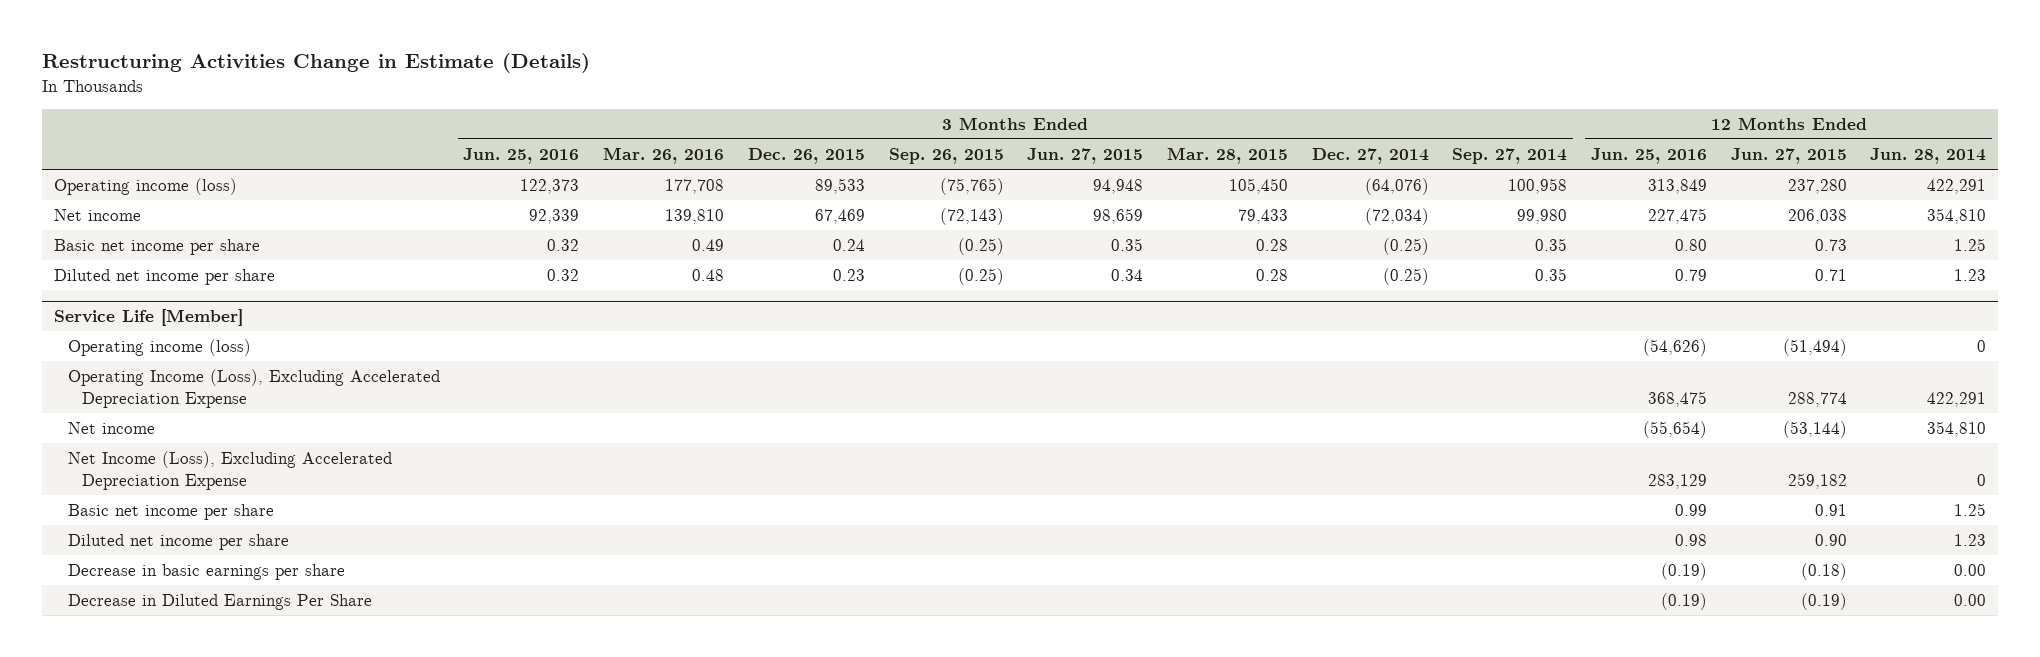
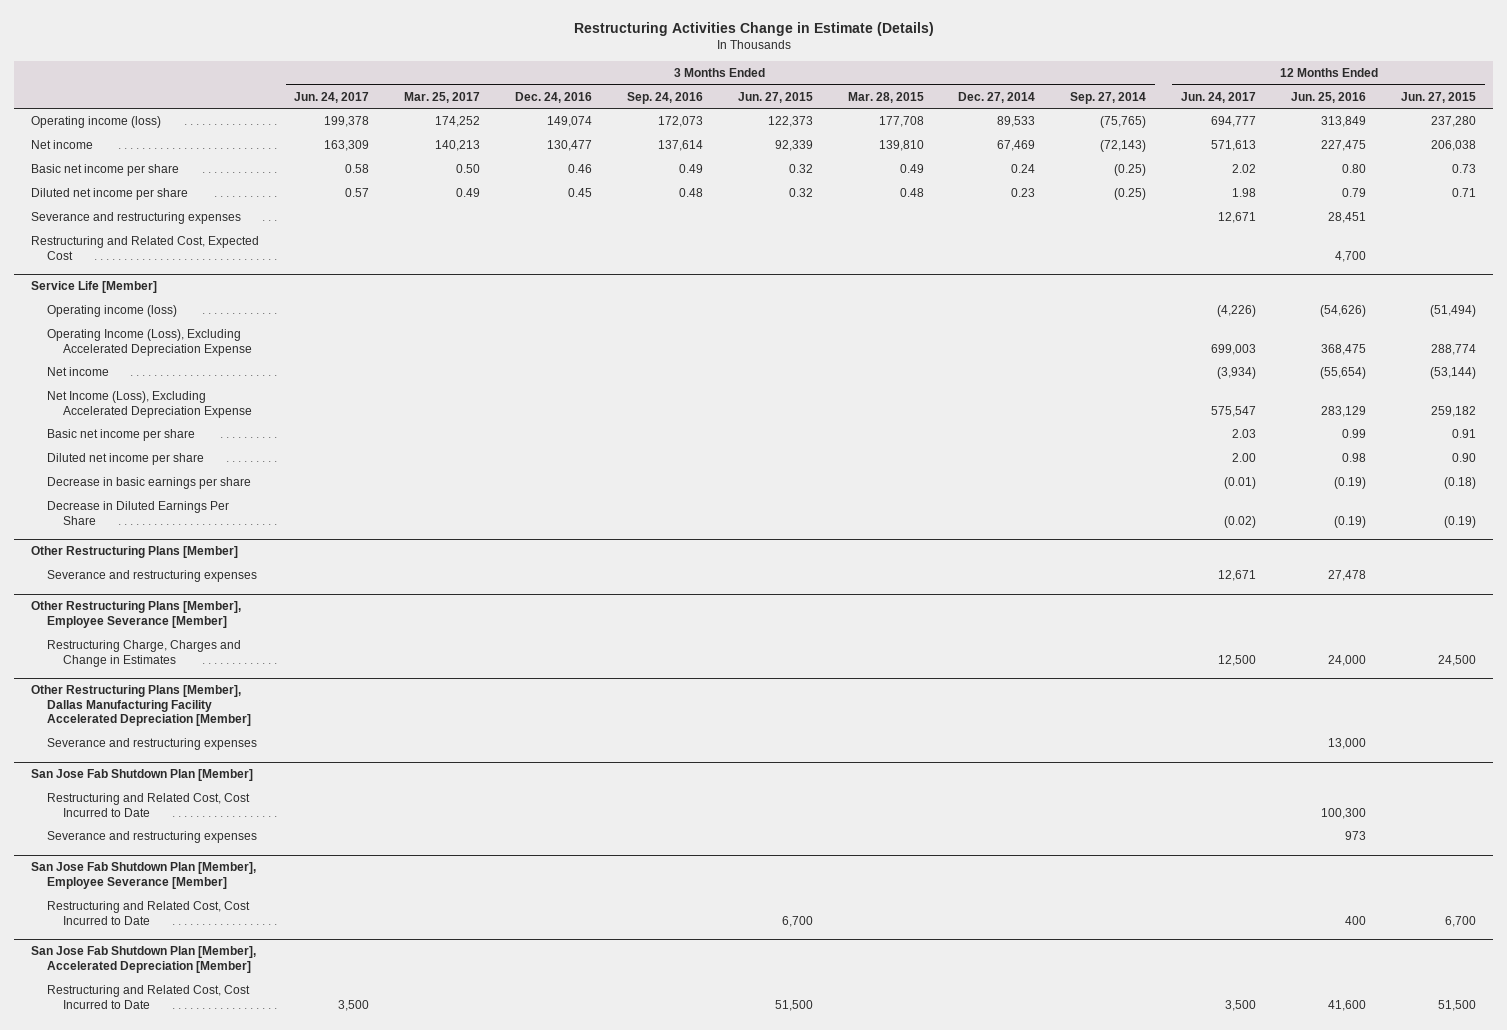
- | 3 Months Ended Jun. 25, 2016 | 3 Months Ended Mar. 26, 2016 | 3 Months Ended Dec. 26, 2015 | 3 Months Ended Sep. 26, 2015 | 3 Months Ended Jun. 27, 2015 | 3 Months Ended Mar. 28, 2015 | 3 Months Ended Dec. 27, 2014 | 3 Months Ended Sep. 27, 2014 | 12 Months Ended Jun. 25, 2016 | 12 Months Ended Jun. 27, 2015 | 12 Months Ended Jun. 28, 2014
+ | 3 Months Ended Jun. 24, 2017 | 3 Months Ended Mar. 25, 2017 | 3 Months Ended Dec. 24, 2016 | 3 Months Ended Sep. 24, 2016 | 3 Months Ended Jun. 27, 2015 | 3 Months Ended Mar. 28, 2015 | 3 Months Ended Dec. 27, 2014 | 3 Months Ended Sep. 27, 2014 | 12 Months Ended Jun. 24, 2017 | 12 Months Ended Jun. 25, 2016 | 12 Months Ended Jun. 27, 2015
- Operating income (loss) | 122,373 | 177,708 | 89,533 | (75,765) | 94,948 | 105,450 | (64,076) | 100,958 | 313,849 | 237,280 | 422,291
- Net income | 92,339 | 139,810 | 67,469 | (72,143) | 98,659 | 79,433 | (72,034) | 99,980 | 227,475 | 206,038 | 354,810
- Basic net income per share | 0.32 | 0.49 | 0.24 | (0.25) | 0.35 | 0.28 | (0.25) | 0.35 | 0.80 | 0.73 | 1.25
- Diluted net income per share | 0.32 | 0.48 | 0.23 | (0.25) | 0.34 | 0.28 | (0.25) | 0.35 | 0.79 | 0.71 | 1.23
+ Operating income (loss) | 199,378 | 174,252 | 149,074 | 172,073 | 122,373 | 177,708 | 89,533 | (75,765) | 694,777 | 313,849 | 237,280
+ Net income | 163,309 | 140,213 | 130,477 | 137,614 | 92,339 | 139,810 | 67,469 | (72,143) | 571,613 | 227,475 | 206,038
+ Basic net income per share | 0.58 | 0.50 | 0.46 | 0.49 | 0.32 | 0.49 | 0.24 | (0.25) | 2.02 | 0.80 | 0.73
+ Diluted net income per share | 0.57 | 0.49 | 0.45 | 0.48 | 0.32 | 0.48 | 0.23 | (0.25) | 1.98 | 0.79 | 0.71
+ Severance and restructuring expenses | | | | | | | | | 12,671 | 28,451 |
+ Restructuring and Related Cost, Expected Cost | | | | | | | | | | 4,700 |
+ Other Restructuring Plans [Member]
+ Severance and restructuring expenses | | | | | | | | | 12,671 | 27,478 |
+ Other Restructuring Plans [Member], Employee Severance [Member]
+ Restructuring Charge, Charges and Change in Estimates | | | | | | | | | 12,500 | 24,000 | 24,500
+ Other Restructuring Plans [Member], Dallas Manufacturing Facility Accelerated Depreciation [Member]
+ Severance and restructuring expenses | | | | | | | | | | 13,000 |
+ San Jose Fab Shutdown Plan [Member]
+ Restructuring and Related Cost, Cost Incurred to Date | | | | | | | | | | 100,300 |
+ Severance and restructuring expenses | | | | | | | | | | 973 |
+ San Jose Fab Shutdown Plan [Member], Employee Severance [Member]
+ Restructuring and Related Cost, Cost Incurred to Date | | | | | 6,700 | | | | | 400 | 6,700
+ San Jose Fab Shutdown Plan [Member], Accelerated Depreciation [Member]
+ Restructuring and Related Cost, Cost Incurred to Date | 3,500 | | | | 51,500 | | | | 3,500 | 41,600 | 51,500

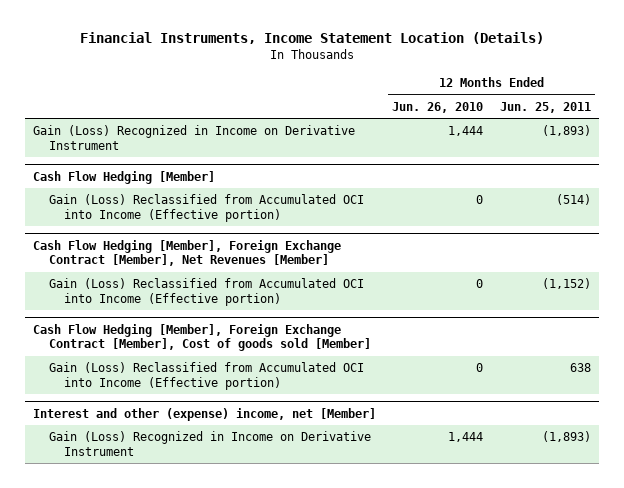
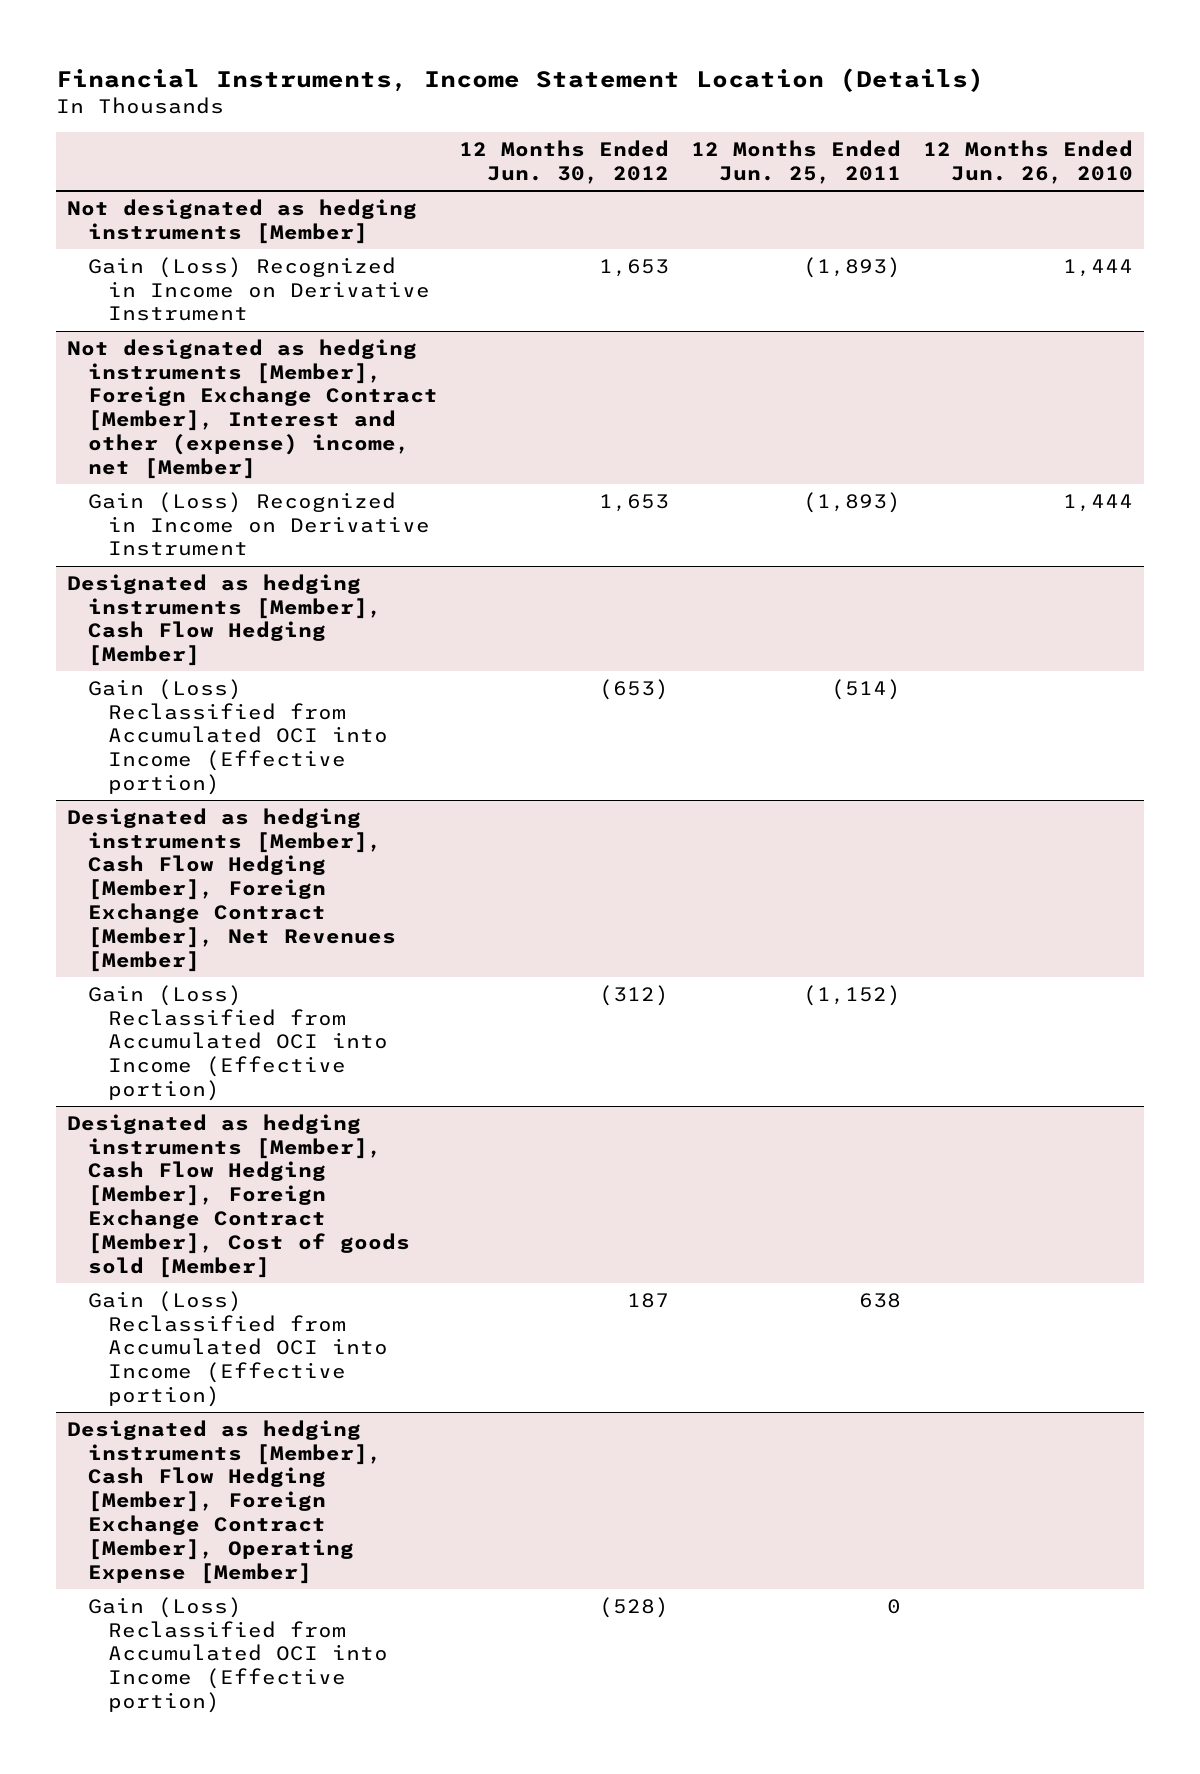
- | 12 Months Ended Jun. 26, 2010 | 12 Months Ended Jun. 25, 2011
+ | 12 Months Ended Jun. 30, 2012 | 12 Months Ended Jun. 25, 2011 | 12 Months Ended Jun. 26, 2010
+ Not designated as hedging instruments [Member]
- Cash Flow Hedging [Member]
- Gain (Loss) Reclassified from Accumulated OCI into Income (Effective portion) | 0 | (514)
- Cash Flow Hedging [Member], Foreign Exchange Contract [Member], Net Revenues [Member]
- Gain (Loss) Reclassified from Accumulated OCI into Income (Effective portion) | 0 | (1,152)
- Cash Flow Hedging [Member], Foreign Exchange Contract [Member], Cost of goods sold [Member]
- Gain (Loss) Reclassified from Accumulated OCI into Income (Effective portion) | 0 | 638
- Interest and other (expense) income, net [Member]
+ Not designated as hedging instruments [Member], Foreign Exchange Contract [Member], Interest and other (expense) income, net [Member]
+ Designated as hedging instruments [Member], Cash Flow Hedging [Member]
+ Gain (Loss) Reclassified from Accumulated OCI into Income (Effective portion) | (653) | (514) |
+ Designated as hedging instruments [Member], Cash Flow Hedging [Member], Foreign Exchange Contract [Member], Net Revenues [Member]
+ Gain (Loss) Reclassified from Accumulated OCI into Income (Effective portion) | (312) | (1,152) |
+ Designated as hedging instruments [Member], Cash Flow Hedging [Member], Foreign Exchange Contract [Member], Cost of goods sold [Member]
+ Gain (Loss) Reclassified from Accumulated OCI into Income (Effective portion) | 187 | 638 |
+ Designated as hedging instruments [Member], Cash Flow Hedging [Member], Foreign Exchange Contract [Member], Operating Expense [Member]
+ Gain (Loss) Reclassified from Accumulated OCI into Income (Effective portion) | (528) | 0 |

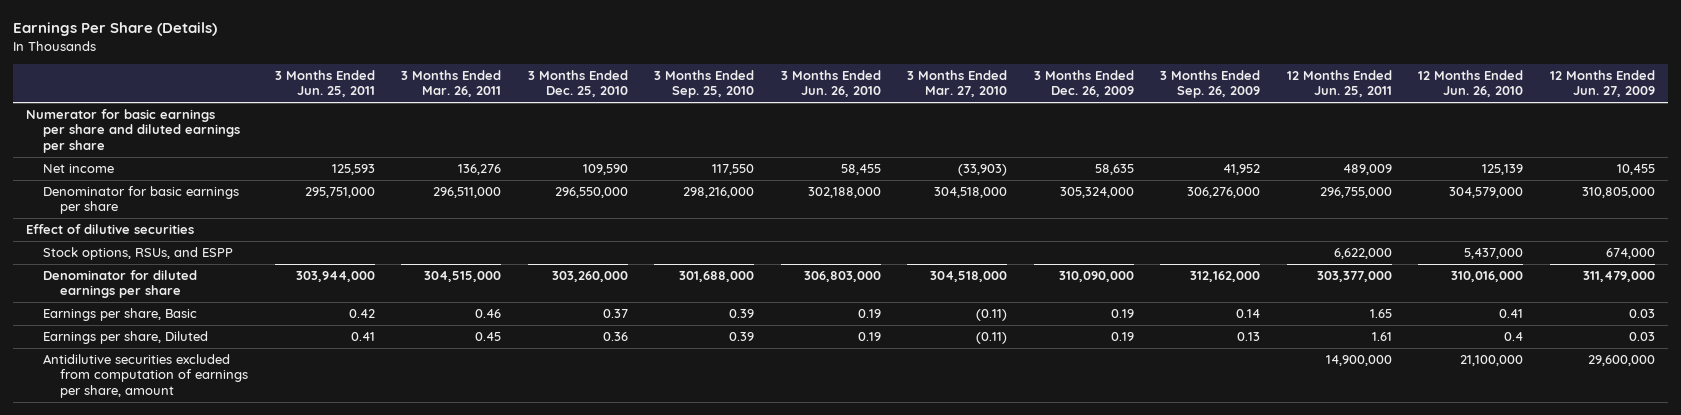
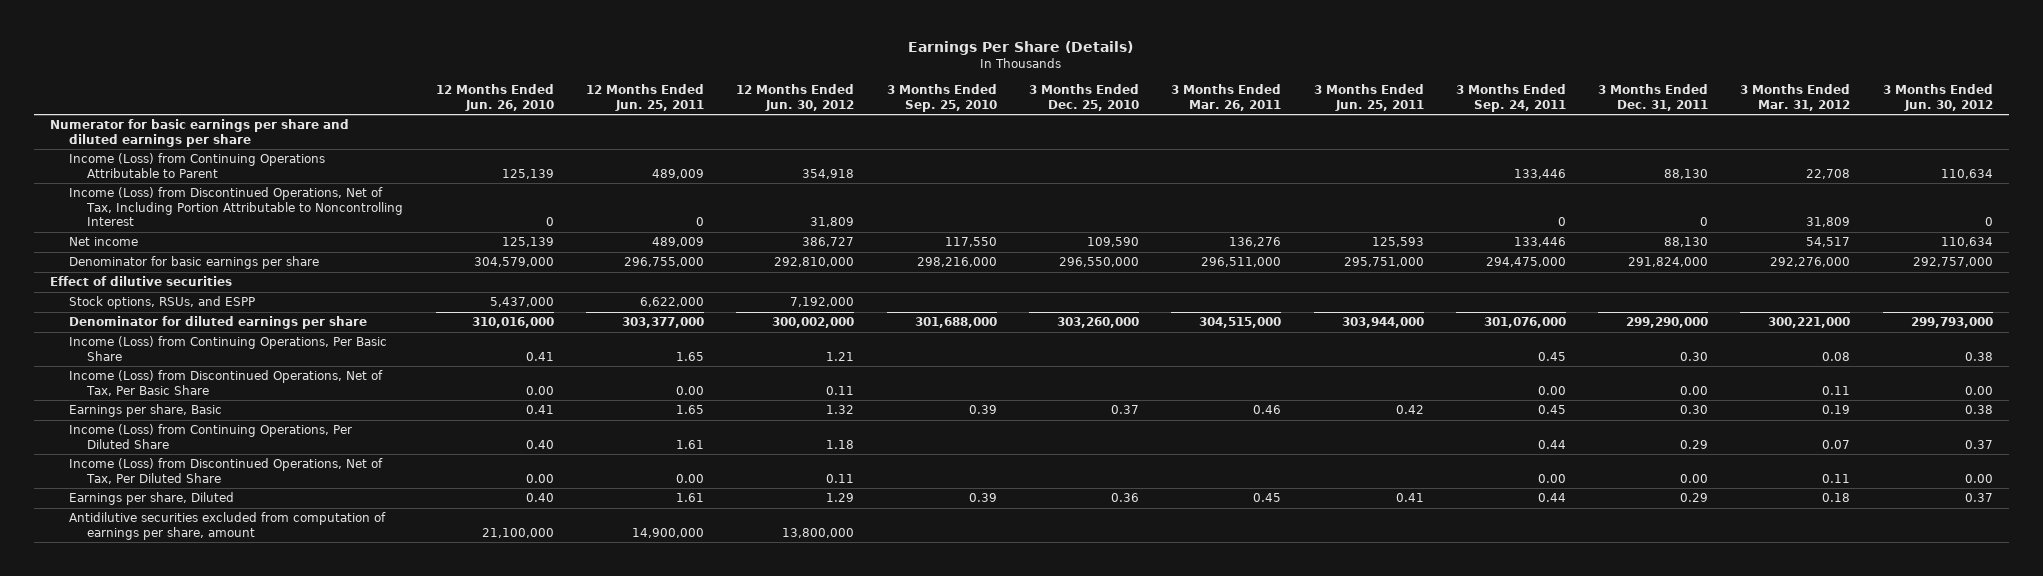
- | 3 Months Ended Jun. 25, 2011 | 3 Months Ended Mar. 26, 2011 | 3 Months Ended Dec. 25, 2010 | 3 Months Ended Sep. 25, 2010 | 3 Months Ended Jun. 26, 2010 | 3 Months Ended Mar. 27, 2010 | 3 Months Ended Dec. 26, 2009 | 3 Months Ended Sep. 26, 2009 | 12 Months Ended Jun. 25, 2011 | 12 Months Ended Jun. 26, 2010 | 12 Months Ended Jun. 27, 2009
+ | 12 Months Ended Jun. 26, 2010 | 12 Months Ended Jun. 25, 2011 | 12 Months Ended Jun. 30, 2012 | 3 Months Ended Sep. 25, 2010 | 3 Months Ended Dec. 25, 2010 | 3 Months Ended Mar. 26, 2011 | 3 Months Ended Jun. 25, 2011 | 3 Months Ended Sep. 24, 2011 | 3 Months Ended Dec. 31, 2011 | 3 Months Ended Mar. 31, 2012 | 3 Months Ended Jun. 30, 2012
+ Income (Loss) from Continuing Operations Attributable to Parent | 125,139 | 489,009 | 354,918 | | | | | 133,446 | 88,130 | 22,708 | 110,634
+ Income (Loss) from Discontinued Operations, Net of Tax, Including Portion Attributable to Noncontrolling Interest | 0 | 0 | 31,809 | | | | | 0 | 0 | 31,809 | 0
+ Income (Loss) from Continuing Operations, Per Basic Share | 0.41 | 1.65 | 1.21 | | | | | 0.45 | 0.30 | 0.08 | 0.38
+ Income (Loss) from Discontinued Operations, Net of Tax, Per Basic Share | 0.00 | 0.00 | 0.11 | | | | | 0.00 | 0.00 | 0.11 | 0.00
- Earnings per share, Diluted | 0.41 | 0.45 | 0.36 | 0.39 | 0.19 | (0.11) | 0.19 | 0.13 | 1.61 | 0.4 | 0.03
+ Income (Loss) from Continuing Operations, Per Diluted Share | 0.40 | 1.61 | 1.18 | | | | | 0.44 | 0.29 | 0.07 | 0.37
+ Income (Loss) from Discontinued Operations, Net of Tax, Per Diluted Share | 0.00 | 0.00 | 0.11 | | | | | 0.00 | 0.00 | 0.11 | 0.00
+ Earnings per share, Diluted | 0.40 | 1.61 | 1.29 | 0.39 | 0.36 | 0.45 | 0.41 | 0.44 | 0.29 | 0.18 | 0.37

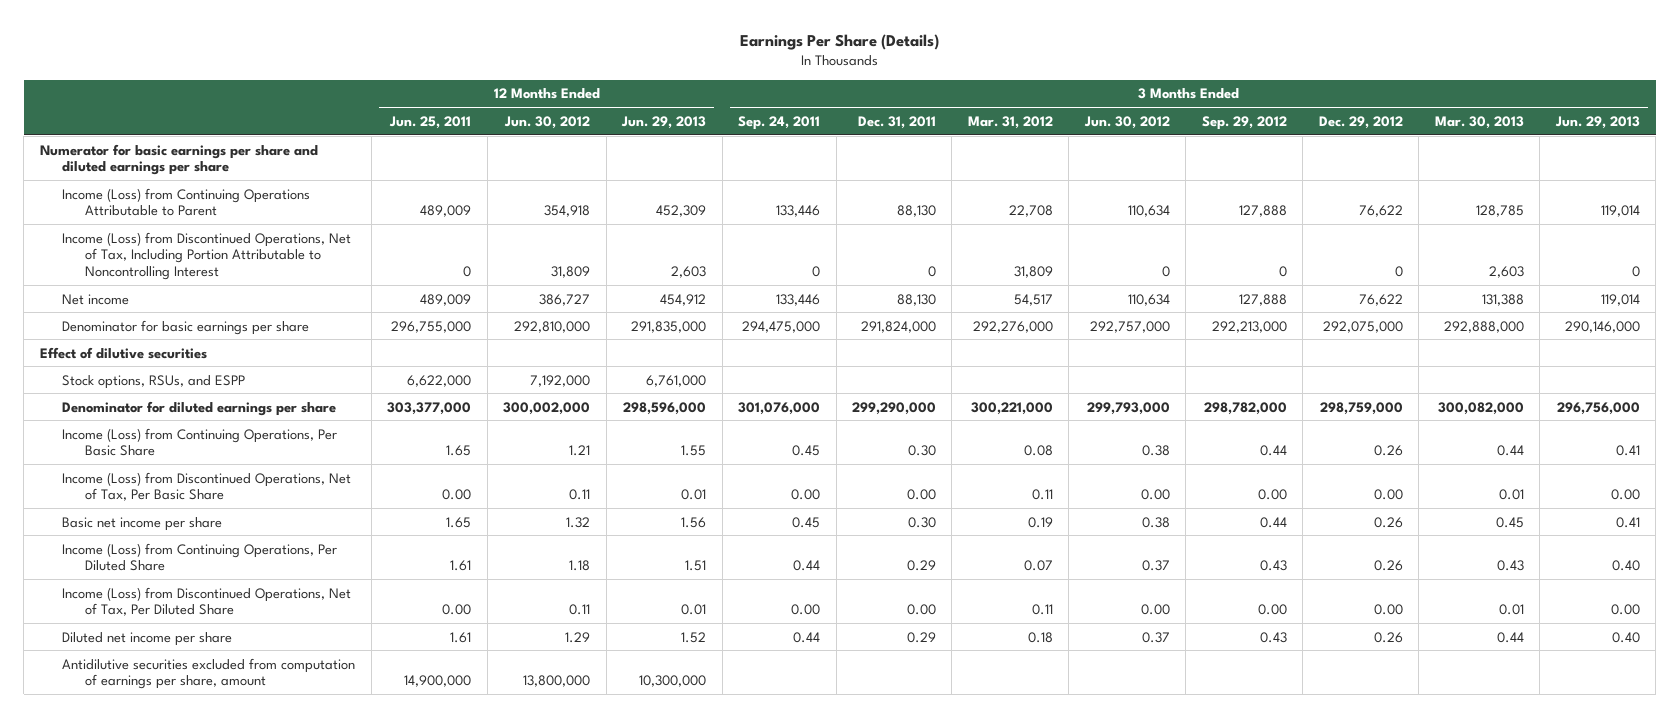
- | 12 Months Ended Jun. 26, 2010 | 12 Months Ended Jun. 25, 2011 | 12 Months Ended Jun. 30, 2012 | 3 Months Ended Sep. 25, 2010 | 3 Months Ended Dec. 25, 2010 | 3 Months Ended Mar. 26, 2011 | 3 Months Ended Jun. 25, 2011 | 3 Months Ended Sep. 24, 2011 | 3 Months Ended Dec. 31, 2011 | 3 Months Ended Mar. 31, 2012 | 3 Months Ended Jun. 30, 2012
+ | 12 Months Ended Jun. 25, 2011 | 12 Months Ended Jun. 30, 2012 | 12 Months Ended Jun. 29, 2013 | 3 Months Ended Sep. 24, 2011 | 3 Months Ended Dec. 31, 2011 | 3 Months Ended Mar. 31, 2012 | 3 Months Ended Jun. 30, 2012 | 3 Months Ended Sep. 29, 2012 | 3 Months Ended Dec. 29, 2012 | 3 Months Ended Mar. 30, 2013 | 3 Months Ended Jun. 29, 2013
- Earnings per share, Basic | 0.41 | 1.65 | 1.32 | 0.39 | 0.37 | 0.46 | 0.42 | 0.45 | 0.30 | 0.19 | 0.38
+ Basic net income per share | 1.65 | 1.32 | 1.56 | 0.45 | 0.30 | 0.19 | 0.38 | 0.44 | 0.26 | 0.45 | 0.41
- Earnings per share, Diluted | 0.40 | 1.61 | 1.29 | 0.39 | 0.36 | 0.45 | 0.41 | 0.44 | 0.29 | 0.18 | 0.37
+ Diluted net income per share | 1.61 | 1.29 | 1.52 | 0.44 | 0.29 | 0.18 | 0.37 | 0.43 | 0.26 | 0.44 | 0.40

